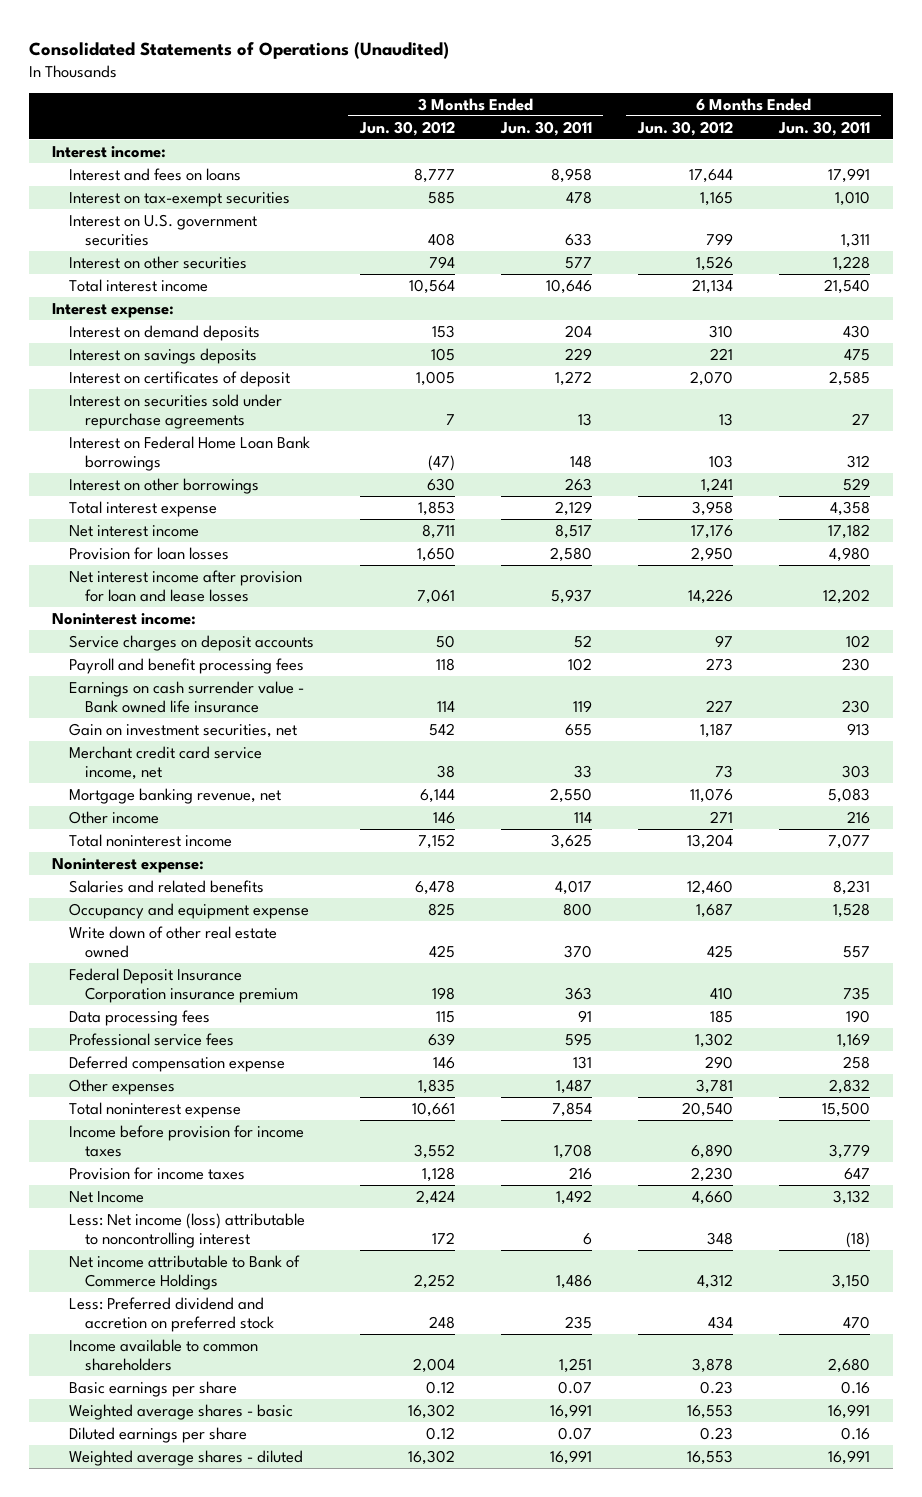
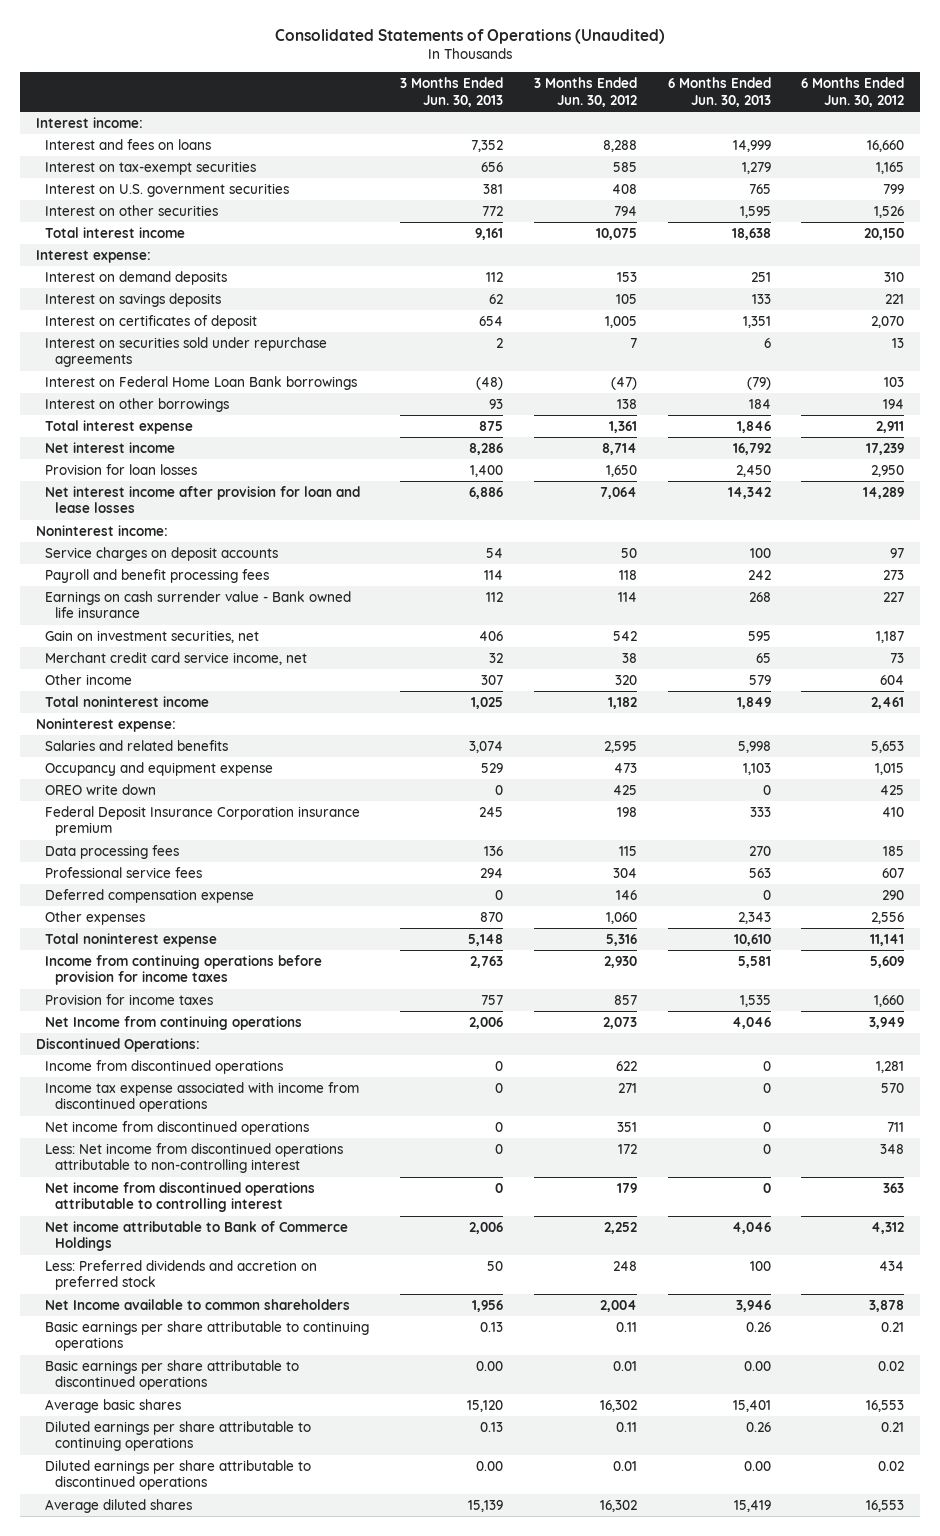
- | 3 Months Ended Jun. 30, 2012 | 3 Months Ended Jun. 30, 2011 | 6 Months Ended Jun. 30, 2012 | 6 Months Ended Jun. 30, 2011
+ | 3 Months Ended Jun. 30, 2013 | 3 Months Ended Jun. 30, 2012 | 6 Months Ended Jun. 30, 2013 | 6 Months Ended Jun. 30, 2012
- Interest and fees on loans | 8,777 | 8,958 | 17,644 | 17,991
+ Interest and fees on loans | 7,352 | 8,288 | 14,999 | 16,660
- Total interest income | 10,564 | 10,646 | 21,134 | 21,540
+ Total interest income | 9,161 | 10,075 | 18,638 | 20,150
- Interest on other borrowings | 630 | 263 | 1,241 | 529
- Total interest expense | 1,853 | 2,129 | 3,958 | 4,358
- Net interest income | 8,711 | 8,517 | 17,176 | 17,182
+ Interest on other borrowings | 93 | 138 | 184 | 194
+ Total interest expense | 875 | 1,361 | 1,846 | 2,911
+ Net interest income | 8,286 | 8,714 | 16,792 | 17,239
- Net interest income after provision for loan and lease losses | 7,061 | 5,937 | 14,226 | 12,202
+ Net interest income after provision for loan and lease losses | 6,886 | 7,064 | 14,342 | 14,289
- Mortgage banking revenue, net | 6,144 | 2,550 | 11,076 | 5,083
- Other income | 146 | 114 | 271 | 216
- Total noninterest income | 7,152 | 3,625 | 13,204 | 7,077
+ Other income | 307 | 320 | 579 | 604
+ Total noninterest income | 1,025 | 1,182 | 1,849 | 2,461
- Salaries and related benefits | 6,478 | 4,017 | 12,460 | 8,231
- Occupancy and equipment expense | 825 | 800 | 1,687 | 1,528
- Write down of other real estate owned | 425 | 370 | 425 | 557
+ Salaries and related benefits | 3,074 | 2,595 | 5,998 | 5,653
+ Occupancy and equipment expense | 529 | 473 | 1,103 | 1,015
+ OREO write down | 0 | 425 | 0 | 425
- Professional service fees | 639 | 595 | 1,302 | 1,169
+ Professional service fees | 294 | 304 | 563 | 607
- Other expenses | 1,835 | 1,487 | 3,781 | 2,832
- Total noninterest expense | 10,661 | 7,854 | 20,540 | 15,500
- Income before provision for income taxes | 3,552 | 1,708 | 6,890 | 3,779
- Provision for income taxes | 1,128 | 216 | 2,230 | 647
- Net Income | 2,424 | 1,492 | 4,660 | 3,132
- Less: Net income (loss) attributable to noncontrolling interest | 172 | 6 | 348 | (18)
+ Other expenses | 870 | 1,060 | 2,343 | 2,556
+ Total noninterest expense | 5,148 | 5,316 | 10,610 | 11,141
+ Income from continuing operations before provision for income taxes | 2,763 | 2,930 | 5,581 | 5,609
+ Provision for income taxes | 757 | 857 | 1,535 | 1,660
+ Net Income from continuing operations | 2,006 | 2,073 | 4,046 | 3,949
+ Discontinued Operations:
+ Income from discontinued operations | 0 | 622 | 0 | 1,281
+ Income tax expense associated with income from discontinued operations | 0 | 271 | 0 | 570
+ Net income from discontinued operations | 0 | 351 | 0 | 711
+ Less: Net income from discontinued operations attributable to non-controlling interest | 0 | 172 | 0 | 348
+ Net income from discontinued operations attributable to controlling interest | 0 | 179 | 0 | 363
- Less: Preferred dividend and accretion on preferred stock | 248 | 235 | 434 | 470
- Income available to common shareholders | 2,004 | 1,251 | 3,878 | 2,680
- Basic earnings per share | 0.12 | 0.07 | 0.23 | 0.16
- Weighted average shares - basic | 16,302 | 16,991 | 16,553 | 16,991
- Diluted earnings per share | 0.12 | 0.07 | 0.23 | 0.16
- Weighted average shares - diluted | 16,302 | 16,991 | 16,553 | 16,991
+ Less: Preferred dividends and accretion on preferred stock | 50 | 248 | 100 | 434
+ Net Income available to common shareholders | 1,956 | 2,004 | 3,946 | 3,878
+ Basic earnings per share attributable to continuing operations | 0.13 | 0.11 | 0.26 | 0.21
+ Basic earnings per share attributable to discontinued operations | 0.00 | 0.01 | 0.00 | 0.02
+ Average basic shares | 15,120 | 16,302 | 15,401 | 16,553
+ Diluted earnings per share attributable to continuing operations | 0.13 | 0.11 | 0.26 | 0.21
+ Diluted earnings per share attributable to discontinued operations | 0.00 | 0.01 | 0.00 | 0.02
+ Average diluted shares | 15,139 | 16,302 | 15,419 | 16,553

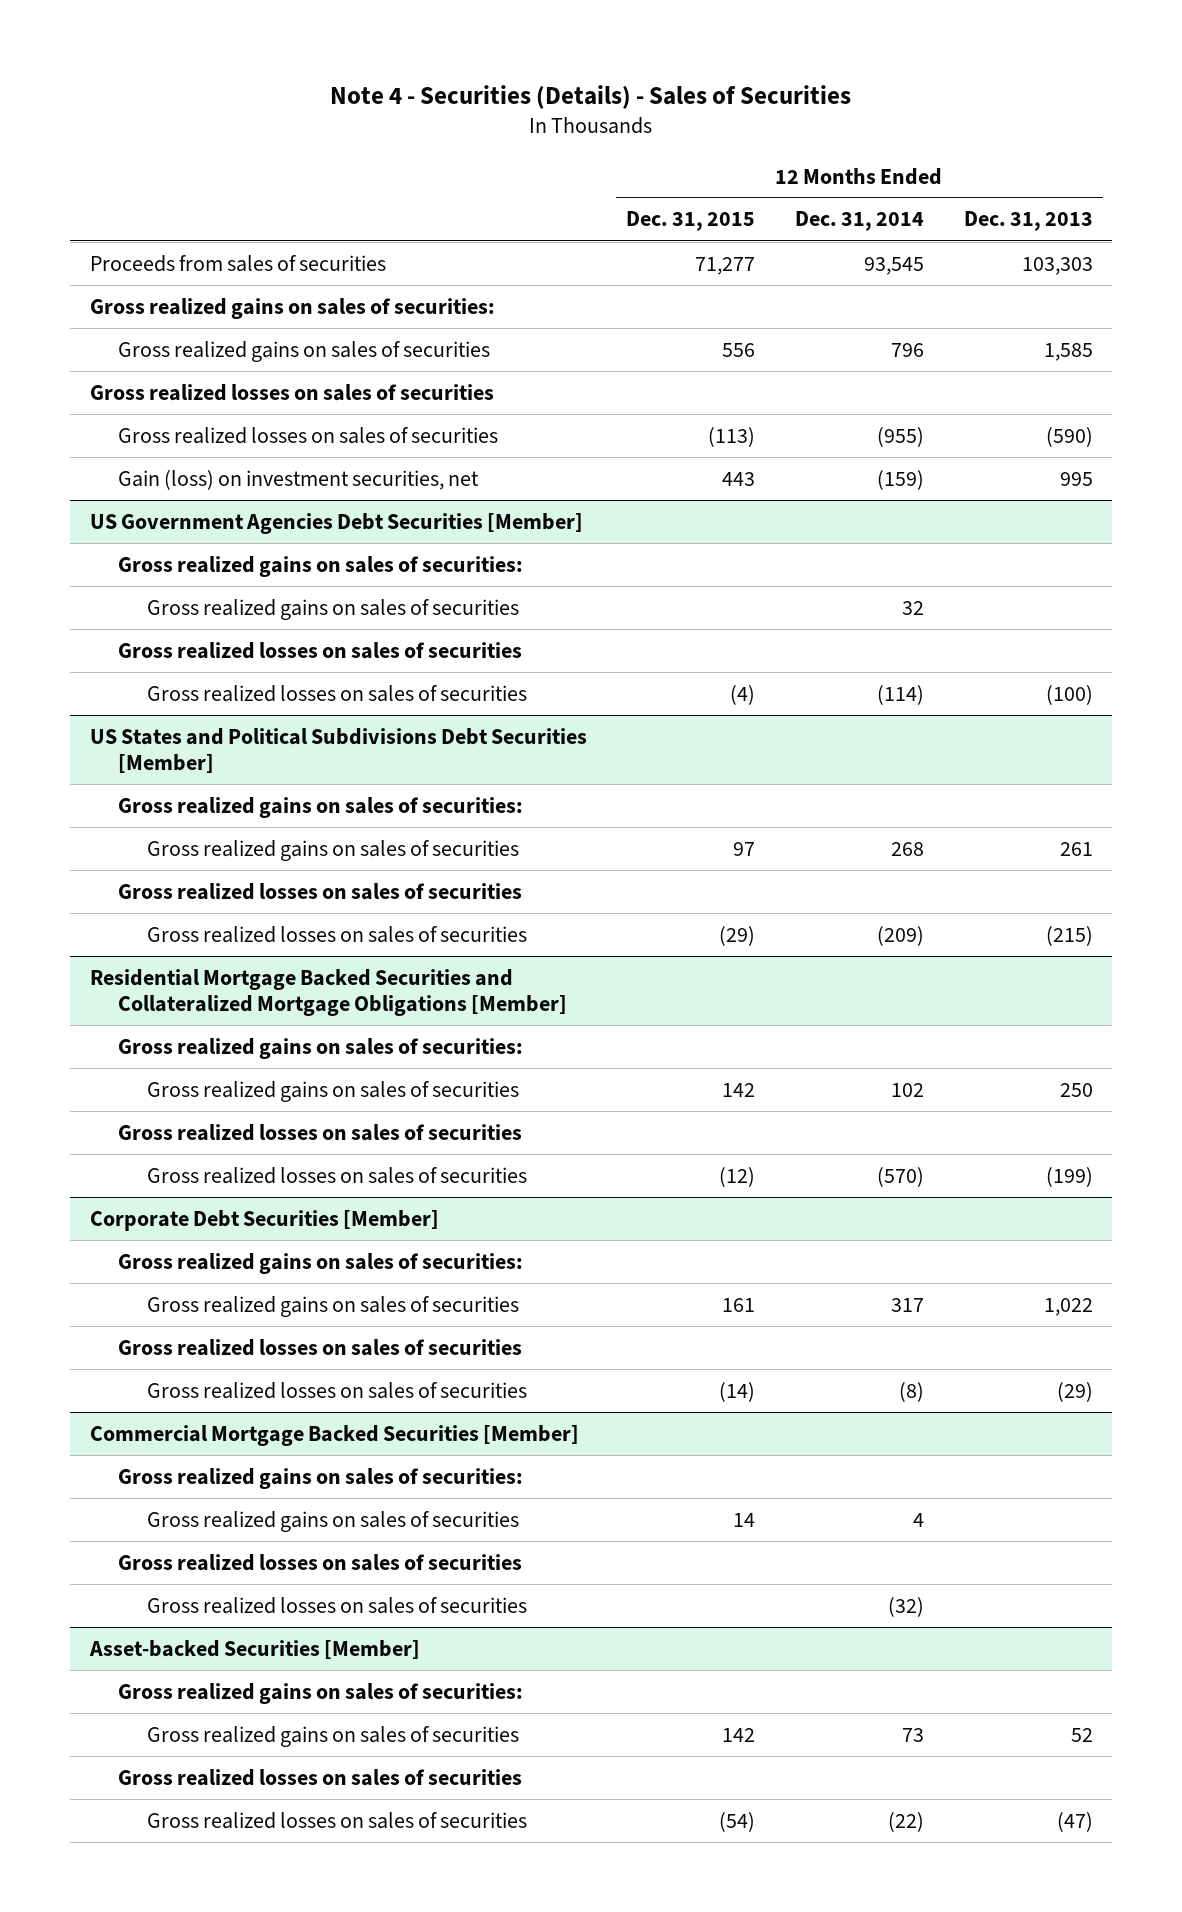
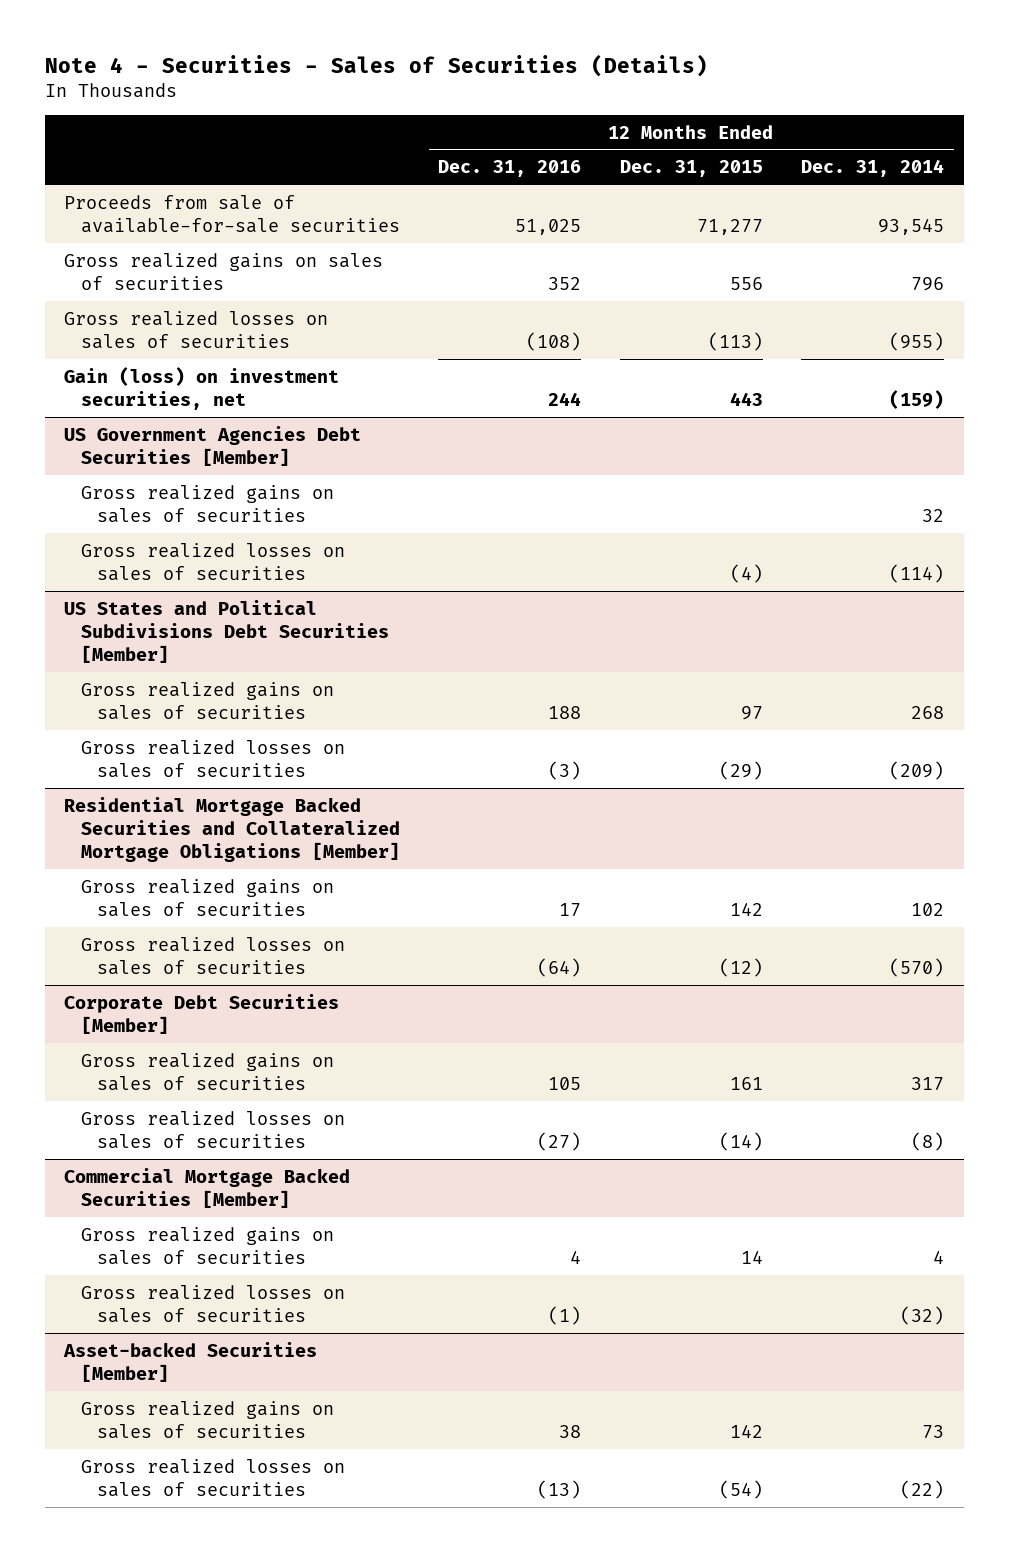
- Note 4 - Securities (Details) - Sales of Securities
+ Note 4 - Securities - Sales of Securities (Details)
- | 12 Months Ended Dec. 31, 2015 | 12 Months Ended Dec. 31, 2014 | 12 Months Ended Dec. 31, 2013
+ | 12 Months Ended Dec. 31, 2016 | 12 Months Ended Dec. 31, 2015 | 12 Months Ended Dec. 31, 2014
- Proceeds from sales of securities | 71,277 | 93,545 | 103,303
- Gross realized gains on sales of securities:
+ Proceeds from sale of available-for-sale securities | 51,025 | 71,277 | 93,545
- Gross realized losses on sales of securities
@ US Government Agencies Debt Securities [Member]
- Gross realized gains on sales of securities:
- Gross realized losses on sales of securities
@ US States and Political Subdivisions Debt Securities [Member]
- Gross realized gains on sales of securities:
- Gross realized losses on sales of securities
@ Residential Mortgage Backed Securities and Collateralized Mortgage Obligations [Member]
- Gross realized gains on sales of securities:
- Gross realized losses on sales of securities
@ Corporate Debt Securities [Member]
- Gross realized gains on sales of securities:
- Gross realized losses on sales of securities
@ Commercial Mortgage Backed Securities [Member]
- Gross realized gains on sales of securities:
- Gross realized losses on sales of securities
@ Asset-backed Securities [Member]
- Gross realized gains on sales of securities:
- Gross realized losses on sales of securities

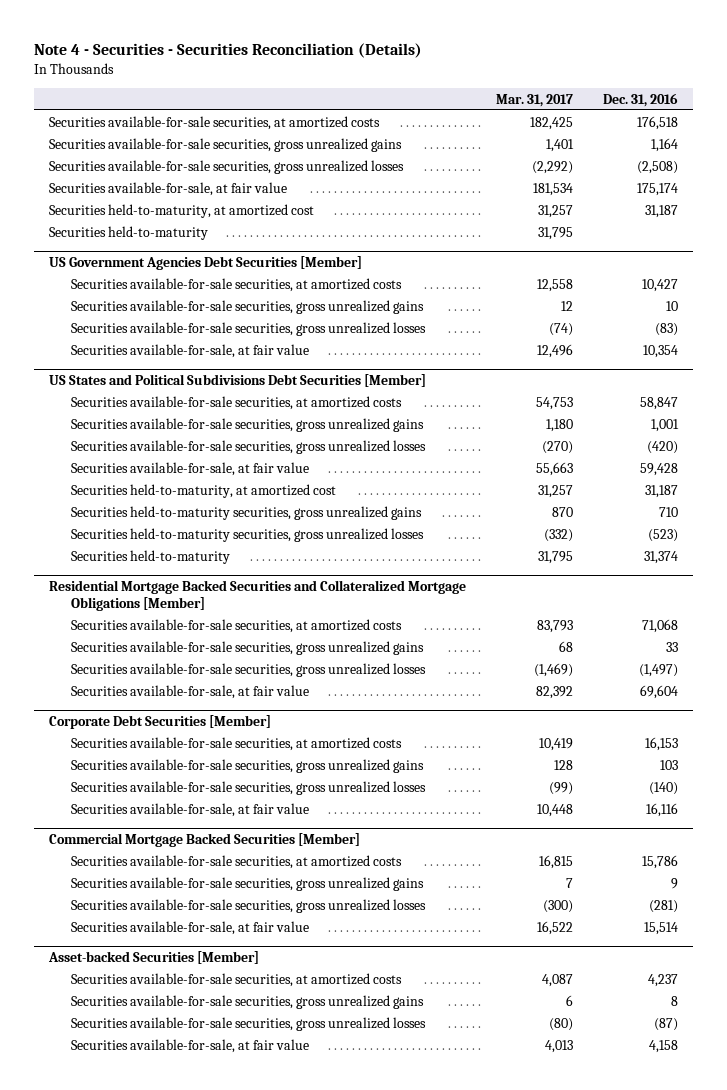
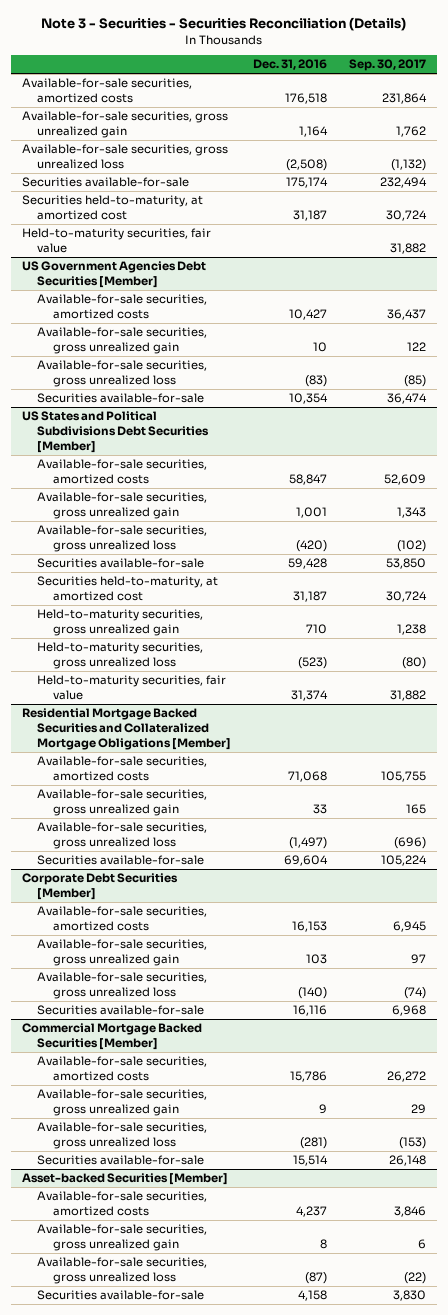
- Note 4 - Securities - Securities Reconciliation (Details)
+ Note 3 - Securities - Securities Reconciliation (Details)
- | Mar. 31, 2017 | Dec. 31, 2016
+ | Dec. 31, 2016 | Sep. 30, 2017
- Securities available-for-sale securities, at amortized costs | 182,425 | 176,518
- Securities available-for-sale securities, gross unrealized gains | 1,401 | 1,164
- Securities available-for-sale securities, gross unrealized losses | (2,292) | (2,508)
- Securities available-for-sale, at fair value | 181,534 | 175,174
+ Available-for-sale securities, amortized costs | 176,518 | 231,864
+ Available-for-sale securities, gross unrealized gain | 1,164 | 1,762
+ Available-for-sale securities, gross unrealized loss | (2,508) | (1,132)
+ Securities available-for-sale | 175,174 | 232,494
- Securities held-to-maturity | 31,795 |
+ Held-to-maturity securities, fair value | | 31,882
@ US Government Agencies Debt Securities [Member]
- Securities available-for-sale securities, at amortized costs | 12,558 | 10,427
- Securities available-for-sale securities, gross unrealized gains | 12 | 10
- Securities available-for-sale securities, gross unrealized losses | (74) | (83)
- Securities available-for-sale, at fair value | 12,496 | 10,354
+ Available-for-sale securities, amortized costs | 10,427 | 36,437
+ Available-for-sale securities, gross unrealized gain | 10 | 122
+ Available-for-sale securities, gross unrealized loss | (83) | (85)
+ Securities available-for-sale | 10,354 | 36,474
@ US States and Political Subdivisions Debt Securities [Member]
- Securities available-for-sale securities, at amortized costs | 54,753 | 58,847
- Securities available-for-sale securities, gross unrealized gains | 1,180 | 1,001
- Securities available-for-sale securities, gross unrealized losses | (270) | (420)
- Securities available-for-sale, at fair value | 55,663 | 59,428
+ Available-for-sale securities, amortized costs | 58,847 | 52,609
+ Available-for-sale securities, gross unrealized gain | 1,001 | 1,343
+ Available-for-sale securities, gross unrealized loss | (420) | (102)
+ Securities available-for-sale | 59,428 | 53,850
- Securities held-to-maturity securities, gross unrealized gains | 870 | 710
- Securities held-to-maturity securities, gross unrealized losses | (332) | (523)
- Securities held-to-maturity | 31,795 | 31,374
+ Held-to-maturity securities, gross unrealized gain | 710 | 1,238
+ Held-to-maturity securities, gross unrealized loss | (523) | (80)
+ Held-to-maturity securities, fair value | 31,374 | 31,882
@ Residential Mortgage Backed Securities and Collateralized Mortgage Obligations [Member]
- Securities available-for-sale securities, at amortized costs | 83,793 | 71,068
- Securities available-for-sale securities, gross unrealized gains | 68 | 33
- Securities available-for-sale securities, gross unrealized losses | (1,469) | (1,497)
- Securities available-for-sale, at fair value | 82,392 | 69,604
+ Available-for-sale securities, amortized costs | 71,068 | 105,755
+ Available-for-sale securities, gross unrealized gain | 33 | 165
+ Available-for-sale securities, gross unrealized loss | (1,497) | (696)
+ Securities available-for-sale | 69,604 | 105,224
@ Corporate Debt Securities [Member]
- Securities available-for-sale securities, at amortized costs | 10,419 | 16,153
- Securities available-for-sale securities, gross unrealized gains | 128 | 103
- Securities available-for-sale securities, gross unrealized losses | (99) | (140)
- Securities available-for-sale, at fair value | 10,448 | 16,116
+ Available-for-sale securities, amortized costs | 16,153 | 6,945
+ Available-for-sale securities, gross unrealized gain | 103 | 97
+ Available-for-sale securities, gross unrealized loss | (140) | (74)
+ Securities available-for-sale | 16,116 | 6,968
@ Commercial Mortgage Backed Securities [Member]
- Securities available-for-sale securities, at amortized costs | 16,815 | 15,786
- Securities available-for-sale securities, gross unrealized gains | 7 | 9
- Securities available-for-sale securities, gross unrealized losses | (300) | (281)
- Securities available-for-sale, at fair value | 16,522 | 15,514
+ Available-for-sale securities, amortized costs | 15,786 | 26,272
+ Available-for-sale securities, gross unrealized gain | 9 | 29
+ Available-for-sale securities, gross unrealized loss | (281) | (153)
+ Securities available-for-sale | 15,514 | 26,148
@ Asset-backed Securities [Member]
- Securities available-for-sale securities, at amortized costs | 4,087 | 4,237
- Securities available-for-sale securities, gross unrealized gains | 6 | 8
- Securities available-for-sale securities, gross unrealized losses | (80) | (87)
- Securities available-for-sale, at fair value | 4,013 | 4,158
+ Available-for-sale securities, amortized costs | 4,237 | 3,846
+ Available-for-sale securities, gross unrealized gain | 8 | 6
+ Available-for-sale securities, gross unrealized loss | (87) | (22)
+ Securities available-for-sale | 4,158 | 3,830

